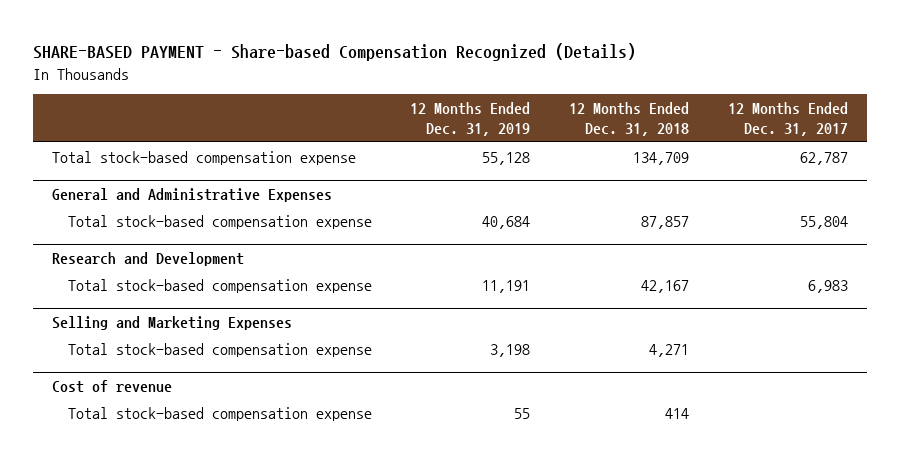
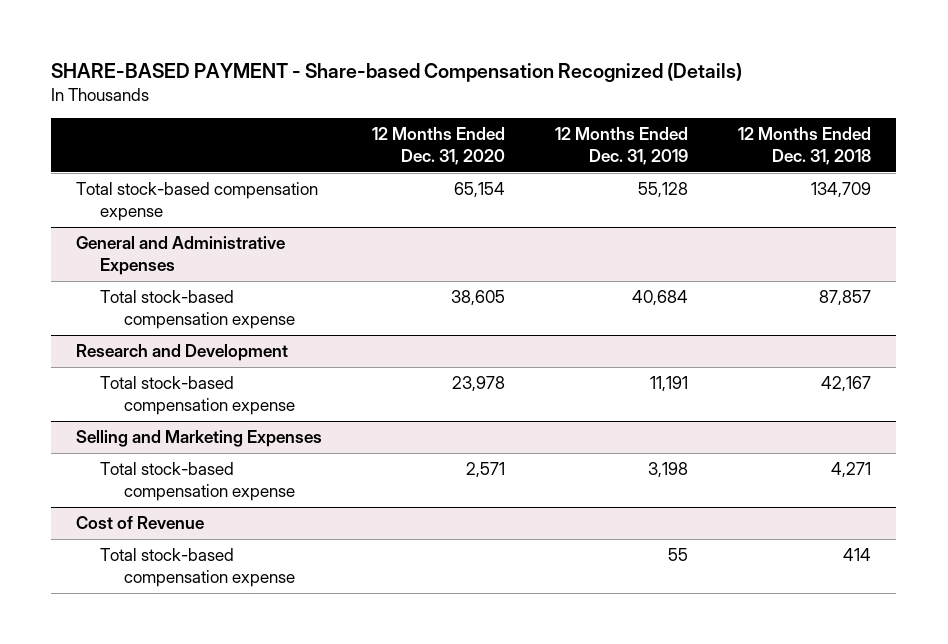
- | 12 Months Ended Dec. 31, 2019 | 12 Months Ended Dec. 31, 2018 | 12 Months Ended Dec. 31, 2017
+ | 12 Months Ended Dec. 31, 2020 | 12 Months Ended Dec. 31, 2019 | 12 Months Ended Dec. 31, 2018
- Cost of revenue
+ Cost of Revenue

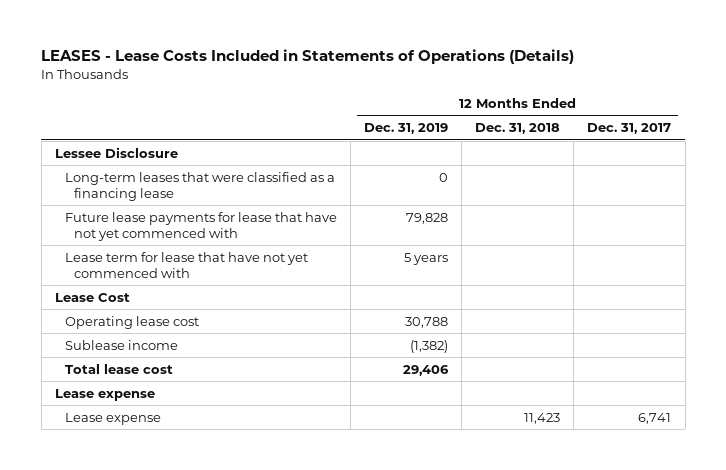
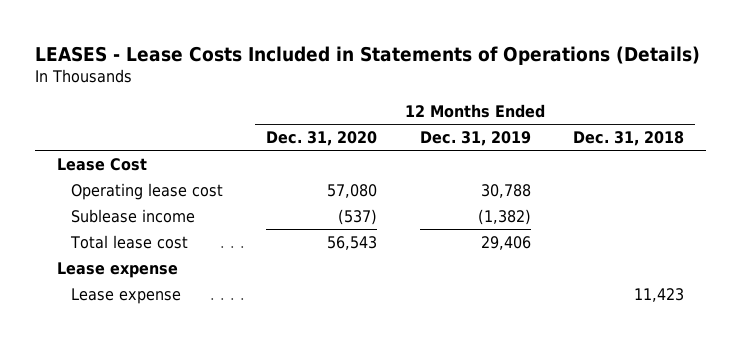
- | 12 Months Ended Dec. 31, 2019 | 12 Months Ended Dec. 31, 2018 | 12 Months Ended Dec. 31, 2017
+ | 12 Months Ended Dec. 31, 2020 | 12 Months Ended Dec. 31, 2019 | 12 Months Ended Dec. 31, 2018
- Lessee Disclosure
- Long-term leases that were classified as a financing lease | 0 | |
- Future lease payments for lease that have not yet commenced with | 79,828 | |
- Lease term for lease that have not yet commenced with | 5 years | |

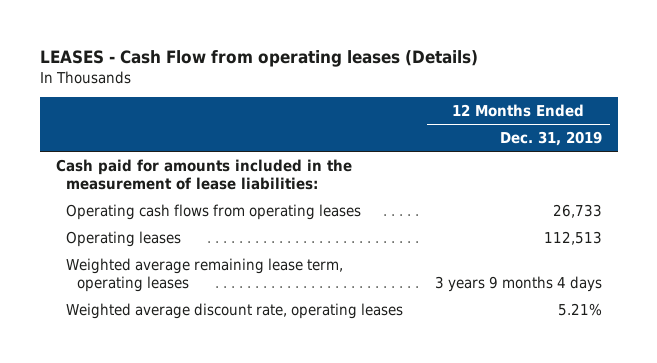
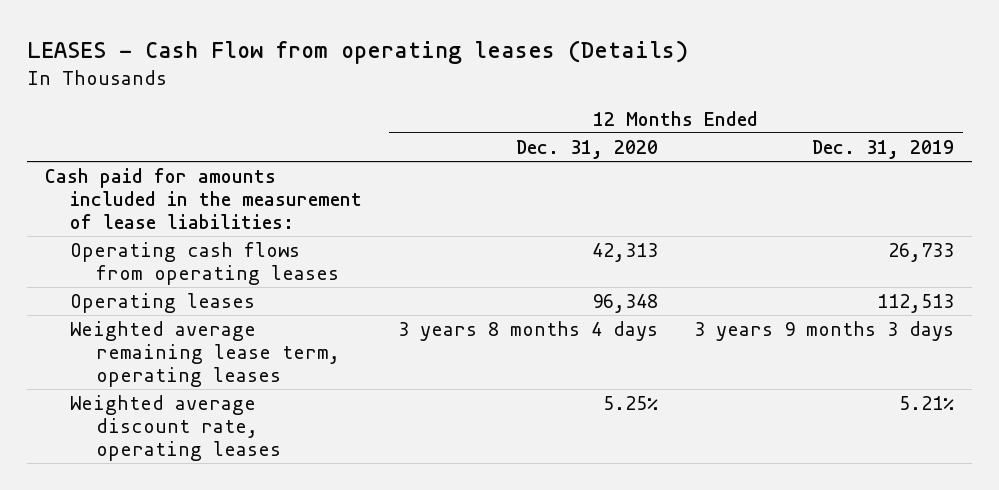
- | 12 Months Ended Dec. 31, 2019
+ | 12 Months Ended Dec. 31, 2020 | 12 Months Ended Dec. 31, 2019
- Weighted average remaining lease term, operating leases | 3 years 9 months 4 days
+ Weighted average remaining lease term, operating leases | 3 years 8 months 4 days | 3 years 9 months 3 days

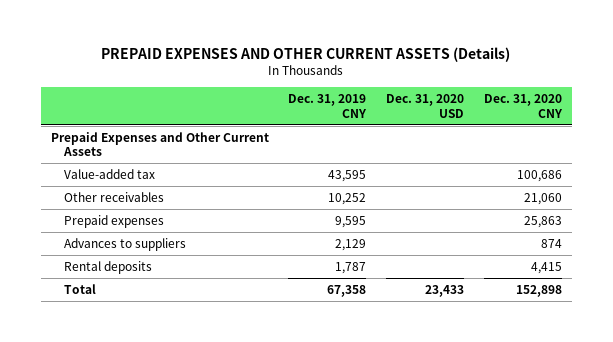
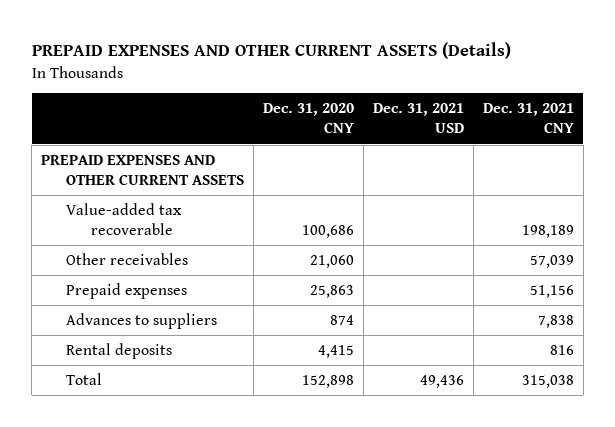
- | Dec. 31, 2019 CNY | Dec. 31, 2020 USD | Dec. 31, 2020 CNY
+ | Dec. 31, 2020 CNY | Dec. 31, 2021 USD | Dec. 31, 2021 CNY
- Prepaid Expenses and Other Current Assets
- Value-added tax | 43,595 | | 100,686
+ PREPAID EXPENSES AND OTHER CURRENT ASSETS
+ Value-added tax recoverable | 100,686 | | 198,189

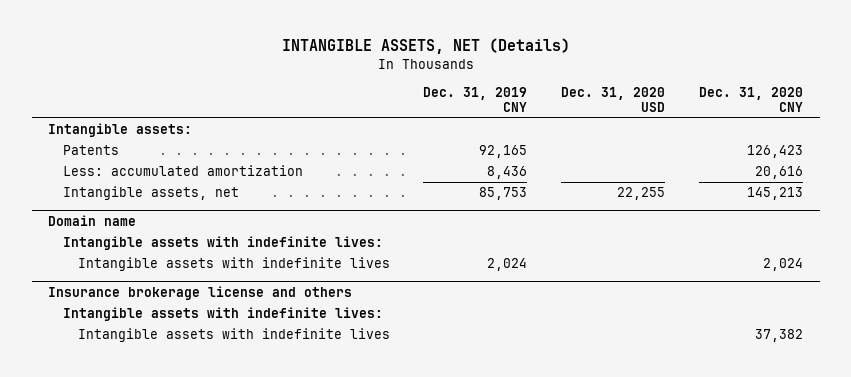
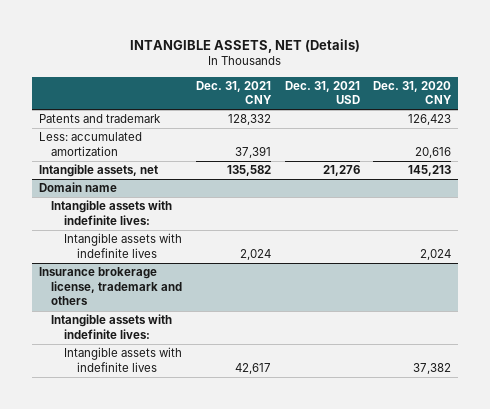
- | Dec. 31, 2019 CNY | Dec. 31, 2020 USD | Dec. 31, 2020 CNY
+ | Dec. 31, 2021 CNY | Dec. 31, 2021 USD | Dec. 31, 2020 CNY
- Intangible assets:
- Patents | 92,165 | | 126,423
+ Patents and trademark | 128,332 | | 126,423
- Insurance brokerage license and others
+ Insurance brokerage license, trademark and others

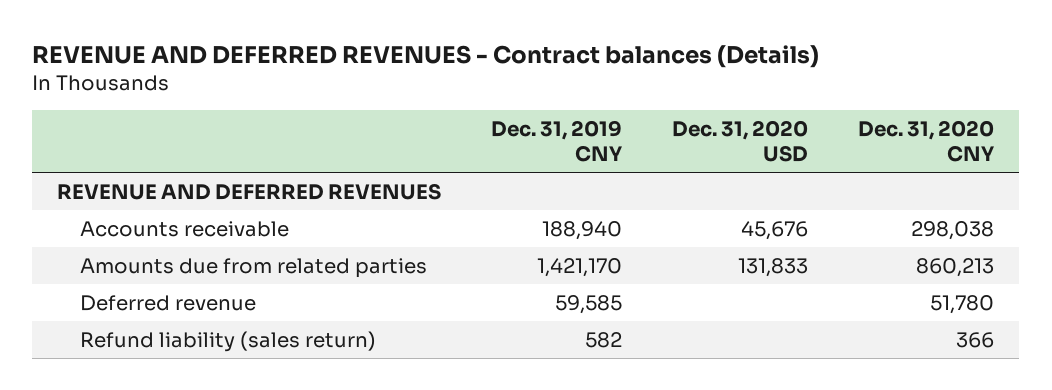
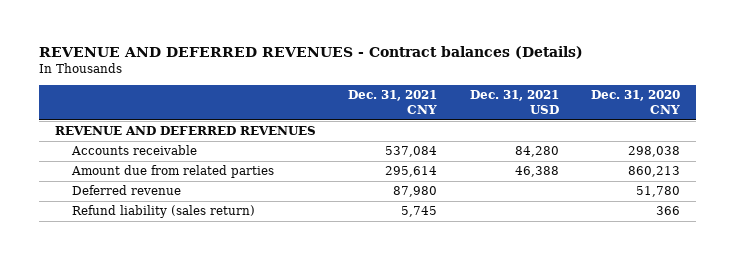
- | Dec. 31, 2019 CNY | Dec. 31, 2020 USD | Dec. 31, 2020 CNY
+ | Dec. 31, 2021 CNY | Dec. 31, 2021 USD | Dec. 31, 2020 CNY
- Amounts due from related parties | 1,421,170 | 131,833 | 860,213
+ Amount due from related parties | 295,614 | 46,388 | 860,213

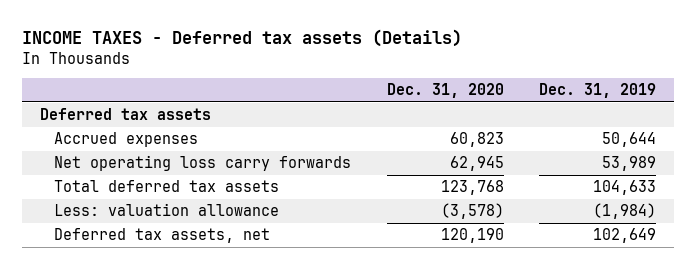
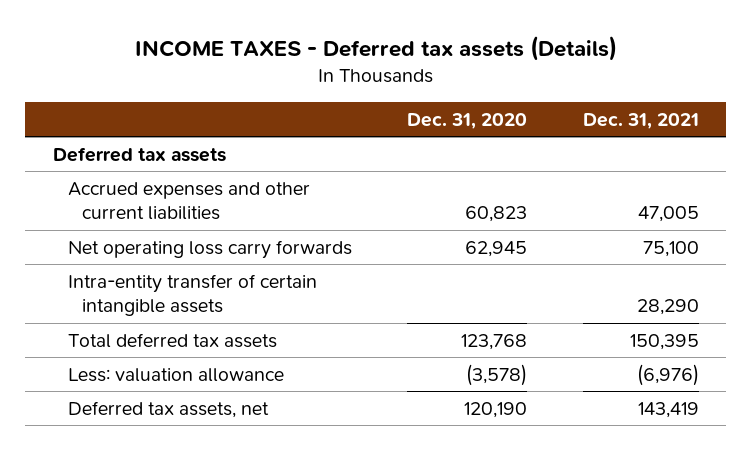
- | Dec. 31, 2020 | Dec. 31, 2019
+ | Dec. 31, 2020 | Dec. 31, 2021
- Accrued expenses | 60,823 | 50,644
+ Accrued expenses and other current liabilities | 60,823 | 47,005
+ Intra-entity transfer of certain intangible assets | | 28,290

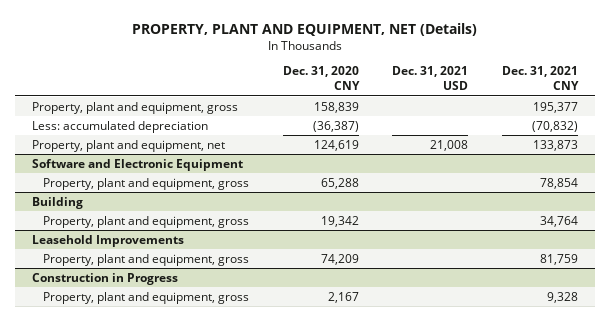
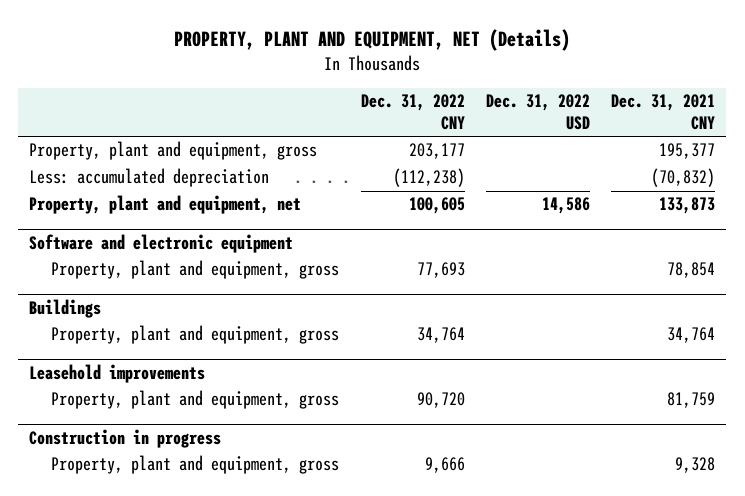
- | Dec. 31, 2020 CNY | Dec. 31, 2021 USD | Dec. 31, 2021 CNY
+ | Dec. 31, 2022 CNY | Dec. 31, 2022 USD | Dec. 31, 2021 CNY
- Software and Electronic Equipment
+ Software and electronic equipment
- Building
+ Buildings
- Leasehold Improvements
+ Leasehold improvements
- Construction in Progress
+ Construction in progress

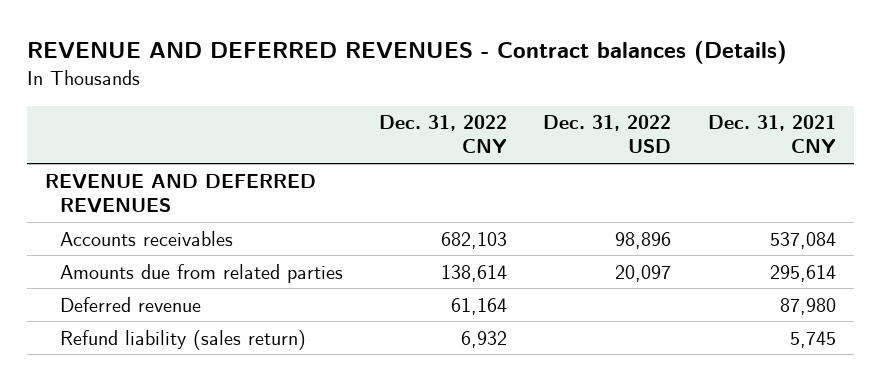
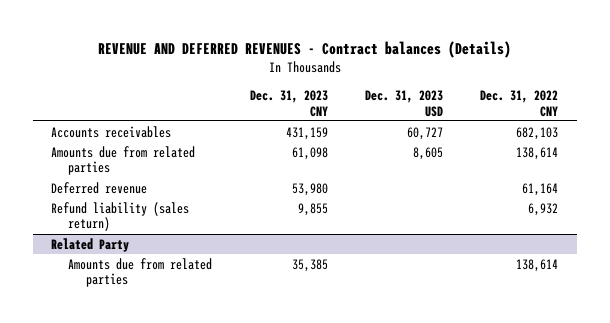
- | Dec. 31, 2022 CNY | Dec. 31, 2022 USD | Dec. 31, 2021 CNY
+ | Dec. 31, 2023 CNY | Dec. 31, 2023 USD | Dec. 31, 2022 CNY
- REVENUE AND DEFERRED REVENUES
+ Related Party
+ Amounts due from related parties | 35,385 | | 138,614

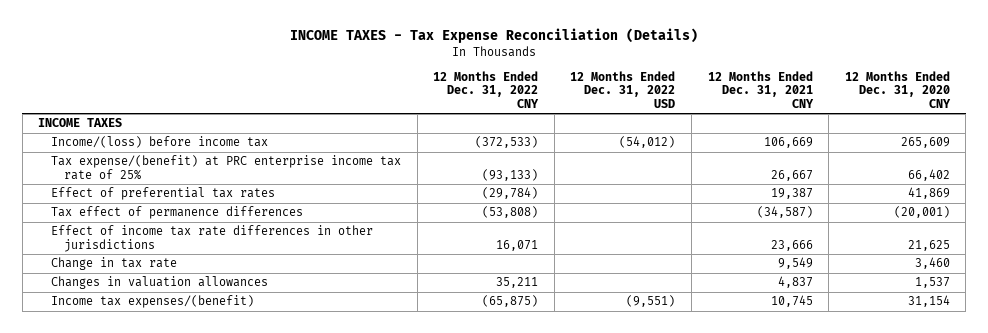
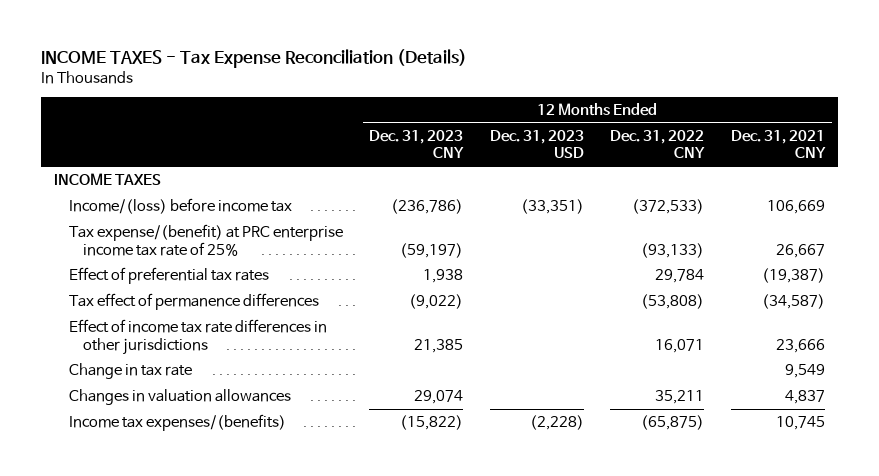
- | 12 Months Ended Dec. 31, 2022 CNY | 12 Months Ended Dec. 31, 2022 USD | 12 Months Ended Dec. 31, 2021 CNY | 12 Months Ended Dec. 31, 2020 CNY
+ | 12 Months Ended Dec. 31, 2023 CNY | 12 Months Ended Dec. 31, 2023 USD | 12 Months Ended Dec. 31, 2022 CNY | 12 Months Ended Dec. 31, 2021 CNY
- Effect of preferential tax rates | (29,784) | | 19,387 | 41,869
+ Effect of preferential tax rates | 1,938 | | 29,784 | (19,387)
- Income tax expenses/(benefit) | (65,875) | (9,551) | 10,745 | 31,154
+ Income tax expenses/(benefits) | (15,822) | (2,228) | (65,875) | 10,745

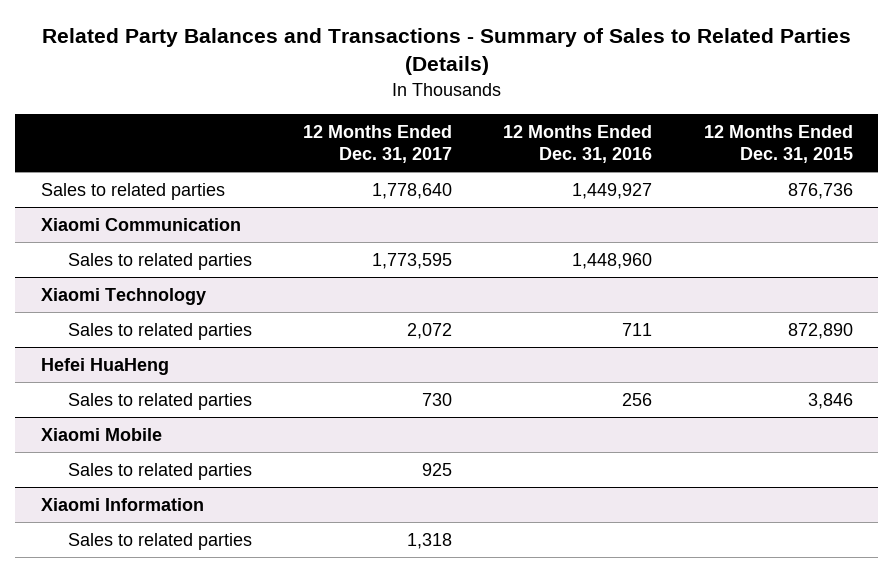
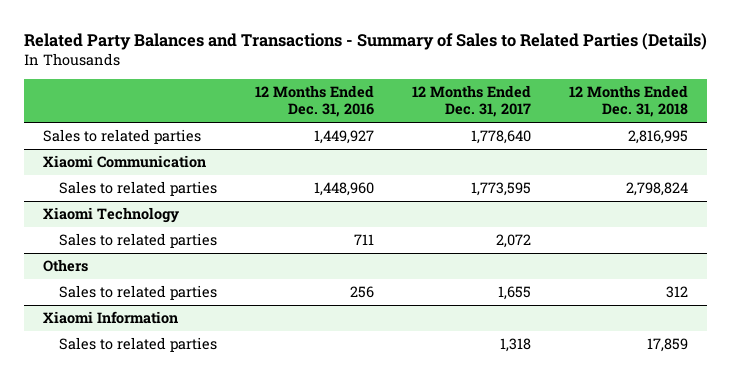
- | 12 Months Ended Dec. 31, 2017 | 12 Months Ended Dec. 31, 2016 | 12 Months Ended Dec. 31, 2015
+ | 12 Months Ended Dec. 31, 2016 | 12 Months Ended Dec. 31, 2017 | 12 Months Ended Dec. 31, 2018
- Hefei HuaHeng
- Sales to related parties | 730 | 256 | 3,846
- Xiaomi Mobile
- Sales to related parties | 925 | |
+ Others
+ Sales to related parties | 256 | 1,655 | 312

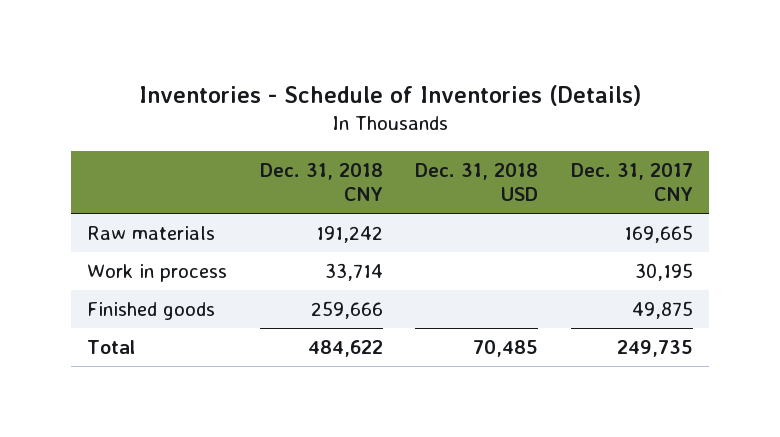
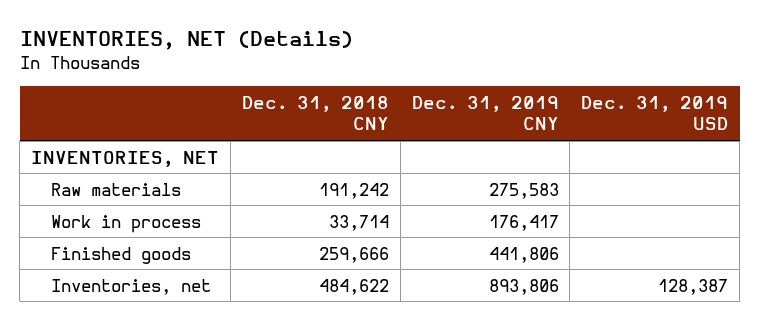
- Inventories - Schedule of Inventories (Details)
+ INVENTORIES, NET (Details)
- | Dec. 31, 2018 CNY | Dec. 31, 2018 USD | Dec. 31, 2017 CNY
+ | Dec. 31, 2018 CNY | Dec. 31, 2019 CNY | Dec. 31, 2019 USD
+ INVENTORIES, NET
- Total | 484,622 | 70,485 | 249,735
+ Inventories, net | 484,622 | 893,806 | 128,387

